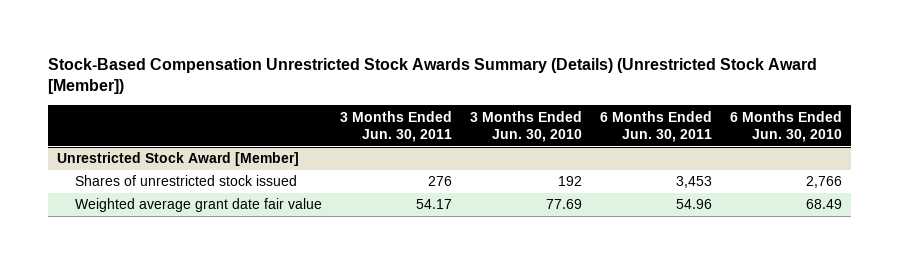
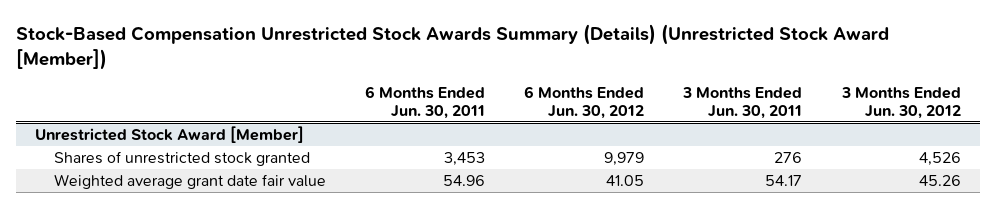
- | 3 Months Ended Jun. 30, 2011 | 3 Months Ended Jun. 30, 2010 | 6 Months Ended Jun. 30, 2011 | 6 Months Ended Jun. 30, 2010
+ | 6 Months Ended Jun. 30, 2011 | 6 Months Ended Jun. 30, 2012 | 3 Months Ended Jun. 30, 2011 | 3 Months Ended Jun. 30, 2012
@ Unrestricted Stock Award [Member]
- Shares of unrestricted stock issued | 276 | 192 | 3,453 | 2,766
+ Shares of unrestricted stock granted | 3,453 | 9,979 | 276 | 4,526

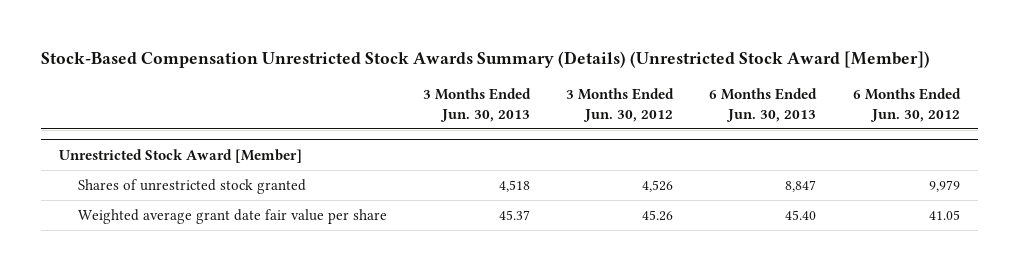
- | 6 Months Ended Jun. 30, 2011 | 6 Months Ended Jun. 30, 2012 | 3 Months Ended Jun. 30, 2011 | 3 Months Ended Jun. 30, 2012
+ | 3 Months Ended Jun. 30, 2013 | 3 Months Ended Jun. 30, 2012 | 6 Months Ended Jun. 30, 2013 | 6 Months Ended Jun. 30, 2012
@ Unrestricted Stock Award [Member]
- Weighted average grant date fair value | 54.96 | 41.05 | 54.17 | 45.26
+ Weighted average grant date fair value per share | 45.37 | 45.26 | 45.40 | 41.05

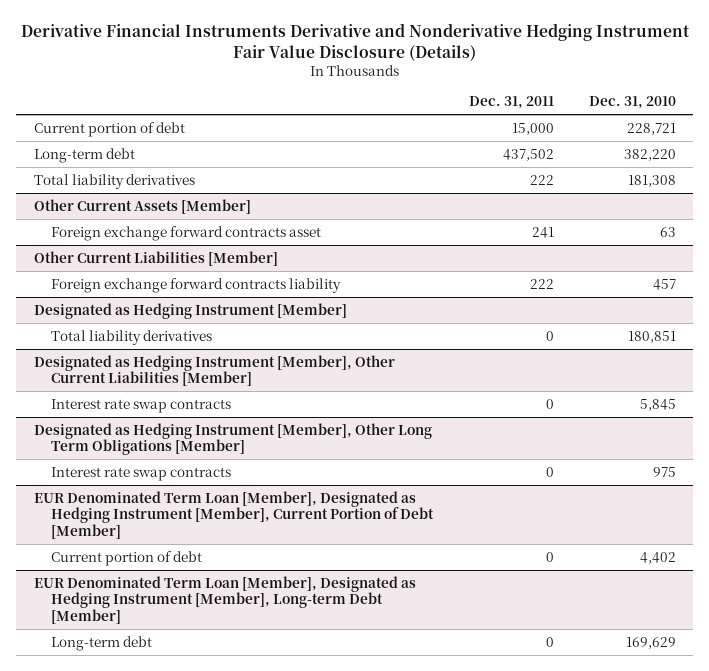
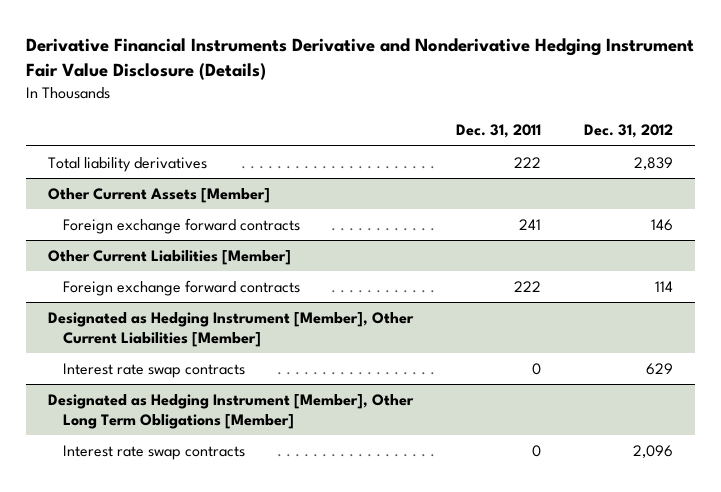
- | Dec. 31, 2011 | Dec. 31, 2010
+ | Dec. 31, 2011 | Dec. 31, 2012
- Current portion of debt | 15,000 | 228,721
- Long-term debt | 437,502 | 382,220
@ Other Current Assets [Member]
- Foreign exchange forward contracts asset | 241 | 63
+ Foreign exchange forward contracts | 241 | 146
@ Other Current Liabilities [Member]
- Foreign exchange forward contracts liability | 222 | 457
- Designated as Hedging Instrument [Member]
- Total liability derivatives | 0 | 180,851
@ Other Current Liabilities [Member]
+ Foreign exchange forward contracts | 222 | 114
- EUR Denominated Term Loan [Member], Designated as Hedging Instrument [Member], Current Portion of Debt [Member]
- Current portion of debt | 0 | 4,402
- EUR Denominated Term Loan [Member], Designated as Hedging Instrument [Member], Long-term Debt [Member]
- Long-term debt | 0 | 169,629

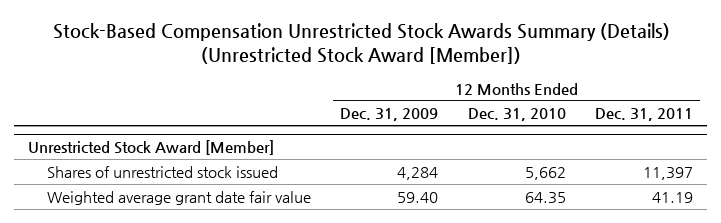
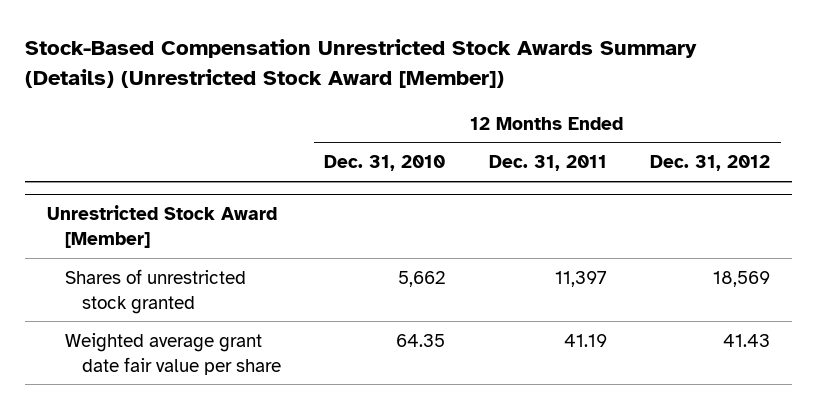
- | 12 Months Ended Dec. 31, 2009 | 12 Months Ended Dec. 31, 2010 | 12 Months Ended Dec. 31, 2011
+ | 12 Months Ended Dec. 31, 2010 | 12 Months Ended Dec. 31, 2011 | 12 Months Ended Dec. 31, 2012
@ Unrestricted Stock Award [Member]
- Shares of unrestricted stock issued | 4,284 | 5,662 | 11,397
- Weighted average grant date fair value | 59.40 | 64.35 | 41.19
+ Shares of unrestricted stock granted | 5,662 | 11,397 | 18,569
+ Weighted average grant date fair value per share | 64.35 | 41.19 | 41.43

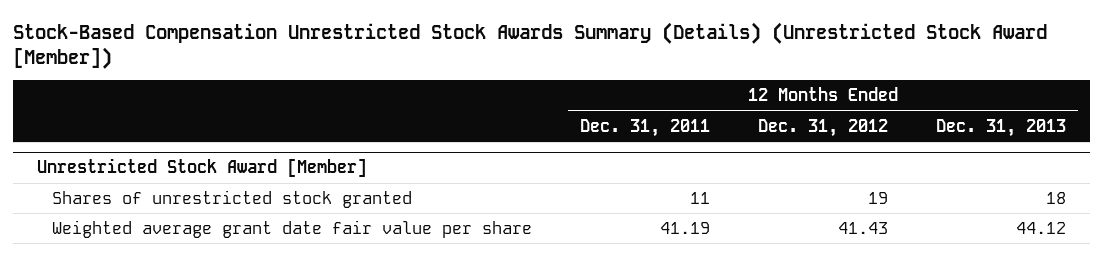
- | 12 Months Ended Dec. 31, 2010 | 12 Months Ended Dec. 31, 2011 | 12 Months Ended Dec. 31, 2012
+ | 12 Months Ended Dec. 31, 2011 | 12 Months Ended Dec. 31, 2012 | 12 Months Ended Dec. 31, 2013
@ Unrestricted Stock Award [Member]
- Shares of unrestricted stock granted | 5,662 | 11,397 | 18,569
+ Shares of unrestricted stock granted | 11 | 19 | 18

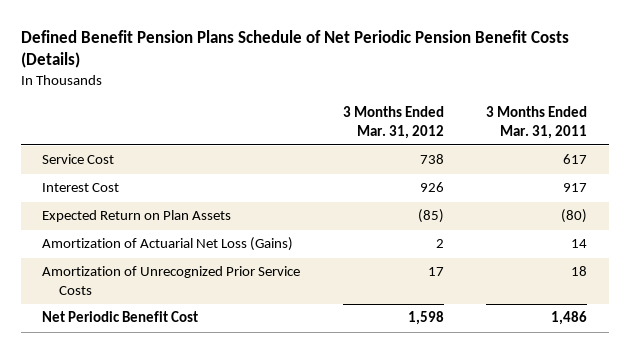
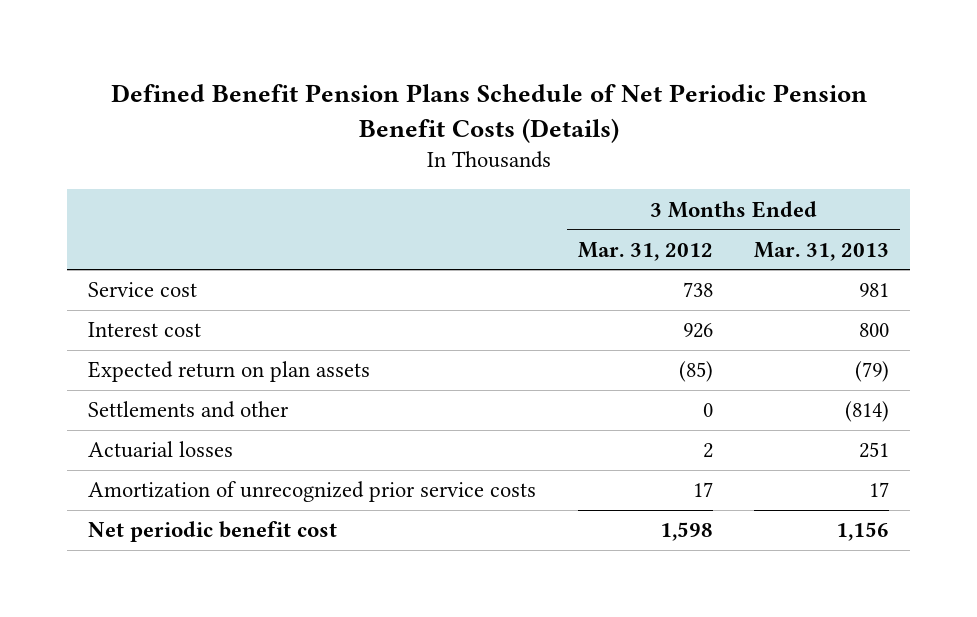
- | 3 Months Ended Mar. 31, 2012 | 3 Months Ended Mar. 31, 2011
+ | 3 Months Ended Mar. 31, 2012 | 3 Months Ended Mar. 31, 2013
- Service Cost | 738 | 617
- Interest Cost | 926 | 917
- Expected Return on Plan Assets | (85) | (80)
- Amortization of Actuarial Net Loss (Gains) | 2 | 14
- Amortization of Unrecognized Prior Service Costs | 17 | 18
- Net Periodic Benefit Cost | 1,598 | 1,486
+ Service cost | 738 | 981
+ Interest cost | 926 | 800
+ Expected return on plan assets | (85) | (79)
+ Settlements and other | 0 | (814)
+ Actuarial losses | 2 | 251
+ Amortization of unrecognized prior service costs | 17 | 17
+ Net periodic benefit cost | 1,598 | 1,156

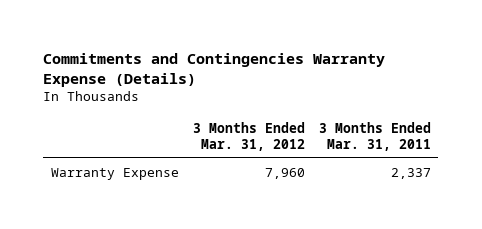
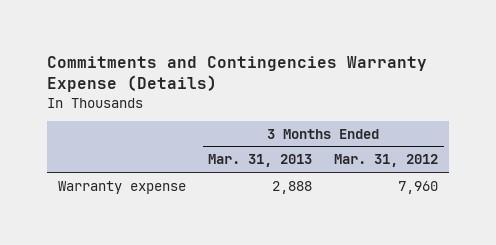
- | 3 Months Ended Mar. 31, 2012 | 3 Months Ended Mar. 31, 2011
+ | 3 Months Ended Mar. 31, 2013 | 3 Months Ended Mar. 31, 2012
- Warranty Expense | 7,960 | 2,337
+ Warranty expense | 2,888 | 7,960

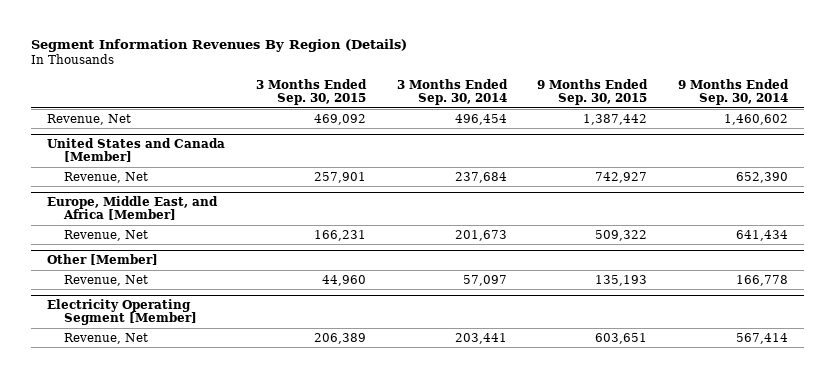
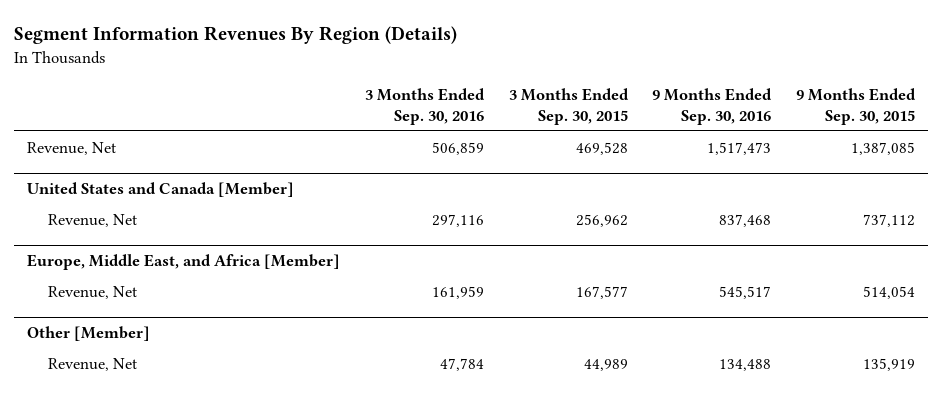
- | 3 Months Ended Sep. 30, 2015 | 3 Months Ended Sep. 30, 2014 | 9 Months Ended Sep. 30, 2015 | 9 Months Ended Sep. 30, 2014
+ | 3 Months Ended Sep. 30, 2016 | 3 Months Ended Sep. 30, 2015 | 9 Months Ended Sep. 30, 2016 | 9 Months Ended Sep. 30, 2015
- Revenue, Net | 469,092 | 496,454 | 1,387,442 | 1,460,602
+ Revenue, Net | 506,859 | 469,528 | 1,517,473 | 1,387,085
@ United States and Canada [Member]
- Revenue, Net | 257,901 | 237,684 | 742,927 | 652,390
+ Revenue, Net | 297,116 | 256,962 | 837,468 | 737,112
@ Europe, Middle East, and Africa [Member]
- Revenue, Net | 166,231 | 201,673 | 509,322 | 641,434
+ Revenue, Net | 161,959 | 167,577 | 545,517 | 514,054
@ Other [Member]
- Revenue, Net | 44,960 | 57,097 | 135,193 | 166,778
- Electricity Operating Segment [Member]
- Revenue, Net | 206,389 | 203,441 | 603,651 | 567,414
@ Other [Member]
+ Revenue, Net | 47,784 | 44,989 | 134,488 | 135,919

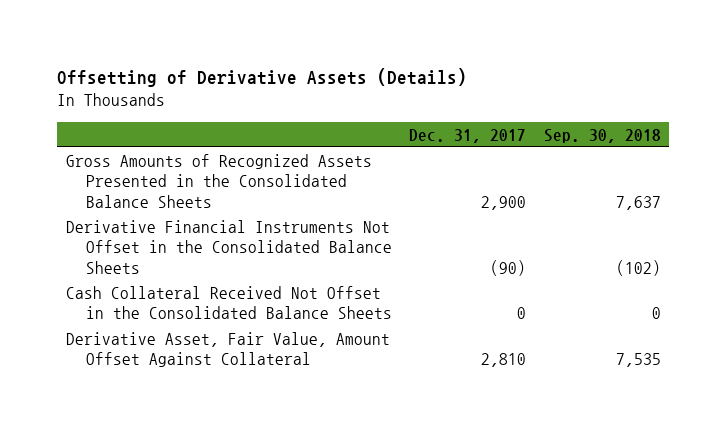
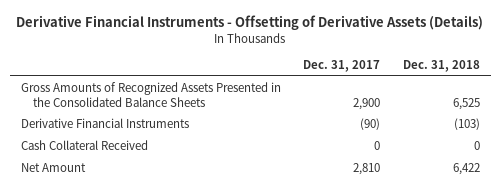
- Offsetting of Derivative Assets (Details)
+ Derivative Financial Instruments - Offsetting of Derivative Assets (Details)
- | Dec. 31, 2017 | Sep. 30, 2018
+ | Dec. 31, 2017 | Dec. 31, 2018
- Derivative Financial Instruments Not Offset in the Consolidated Balance Sheets | (90) | (102)
- Cash Collateral Received Not Offset in the Consolidated Balance Sheets | 0 | 0
- Derivative Asset, Fair Value, Amount Offset Against Collateral | 2,810 | 7,535
+ Derivative Financial Instruments | (90) | (103)
+ Cash Collateral Received | 0 | 0
+ Net Amount | 2,810 | 6,422

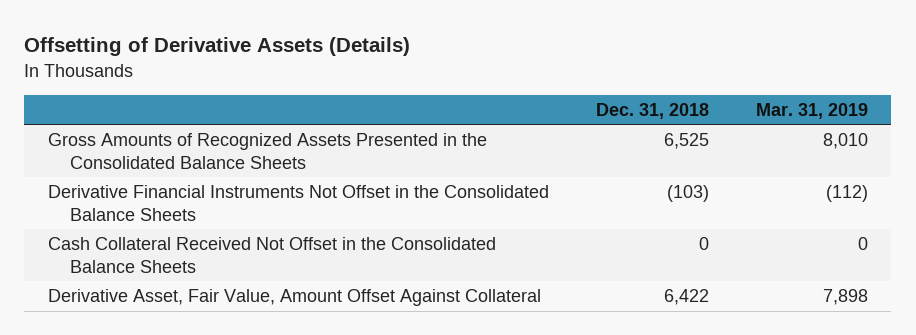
- Derivative Financial Instruments - Offsetting of Derivative Assets (Details)
+ Offsetting of Derivative Assets (Details)
- | Dec. 31, 2017 | Dec. 31, 2018
+ | Dec. 31, 2018 | Mar. 31, 2019
- Derivative Financial Instruments | (90) | (103)
- Cash Collateral Received | 0 | 0
- Net Amount | 2,810 | 6,422
+ Derivative Financial Instruments Not Offset in the Consolidated Balance Sheets | (103) | (112)
+ Cash Collateral Received Not Offset in the Consolidated Balance Sheets | 0 | 0
+ Derivative Asset, Fair Value, Amount Offset Against Collateral | 6,422 | 7,898

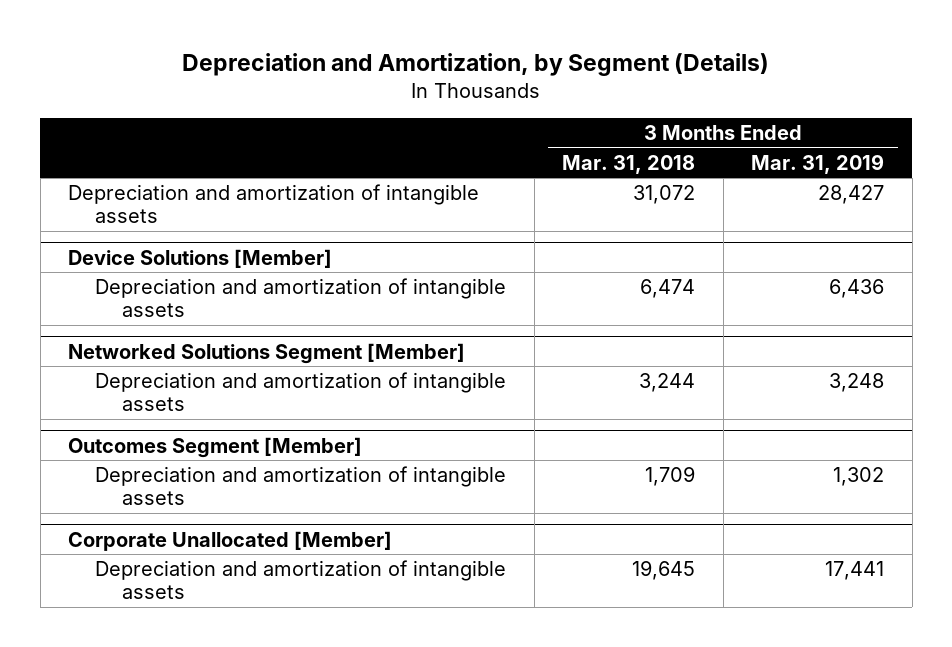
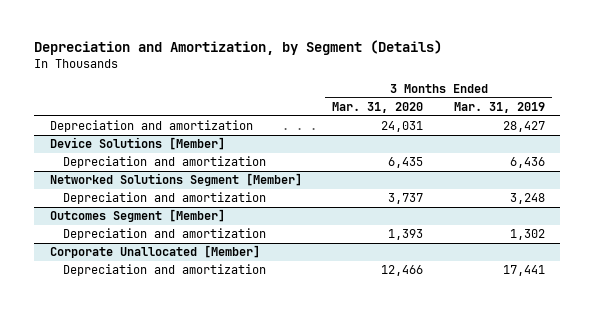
- | 3 Months Ended Mar. 31, 2018 | 3 Months Ended Mar. 31, 2019
+ | 3 Months Ended Mar. 31, 2020 | 3 Months Ended Mar. 31, 2019
- Depreciation and amortization of intangible assets | 31,072 | 28,427
+ Depreciation and amortization | 24,031 | 28,427
@ Device Solutions [Member]
- Depreciation and amortization of intangible assets | 6,474 | 6,436
+ Depreciation and amortization | 6,435 | 6,436
@ Networked Solutions Segment [Member]
- Depreciation and amortization of intangible assets | 3,244 | 3,248
+ Depreciation and amortization | 3,737 | 3,248
@ Outcomes Segment [Member]
- Depreciation and amortization of intangible assets | 1,709 | 1,302
+ Depreciation and amortization | 1,393 | 1,302
@ Corporate Unallocated [Member]
- Depreciation and amortization of intangible assets | 19,645 | 17,441
+ Depreciation and amortization | 12,466 | 17,441

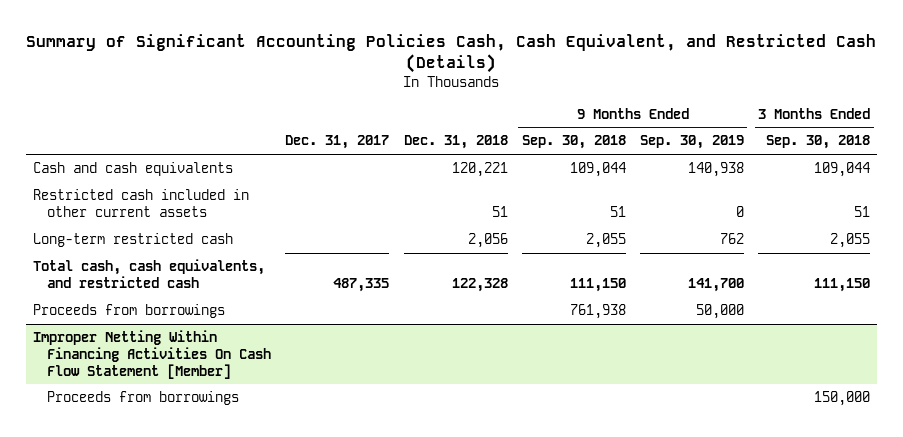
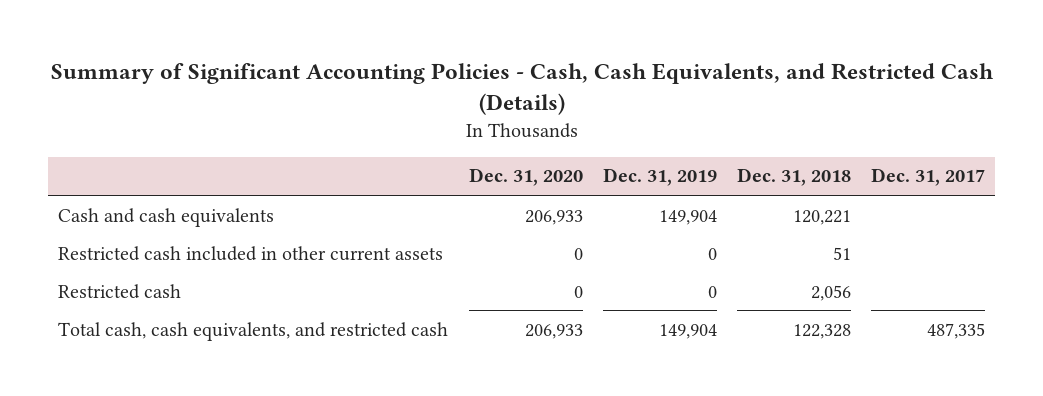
- Summary of Significant Accounting Policies Cash, Cash Equivalent, and Restricted Cash (Details)
+ Summary of Significant Accounting Policies - Cash, Cash Equivalents, and Restricted Cash (Details)
- | Dec. 31, 2017 | Dec. 31, 2018 | 9 Months Ended Sep. 30, 2018 | 9 Months Ended Sep. 30, 2019 | 3 Months Ended Sep. 30, 2018
+ | Dec. 31, 2020 | Dec. 31, 2019 | Dec. 31, 2018 | Dec. 31, 2017
- Long-term restricted cash | | 2,056 | 2,055 | 762 | 2,055
+ Restricted cash | 0 | 0 | 2,056 |
- Proceeds from borrowings | | | 761,938 | 50,000 |
- Improper Netting Within Financing Activities On Cash Flow Statement [Member]
- Proceeds from borrowings | | | | | 150,000

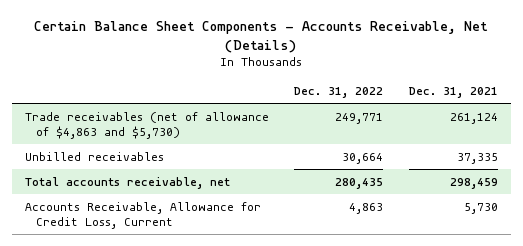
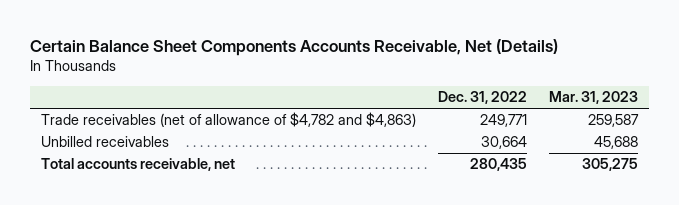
- Certain Balance Sheet Components - Accounts Receivable, Net (Details)
+ Certain Balance Sheet Components Accounts Receivable, Net (Details)
- | Dec. 31, 2022 | Dec. 31, 2021
+ | Dec. 31, 2022 | Mar. 31, 2023
- Trade receivables (net of allowance of $4,863 and $5,730) | 249,771 | 261,124
+ Trade receivables (net of allowance of $4,782 and $4,863) | 249,771 | 259,587
- Accounts Receivable, Allowance for Credit Loss, Current | 4,863 | 5,730

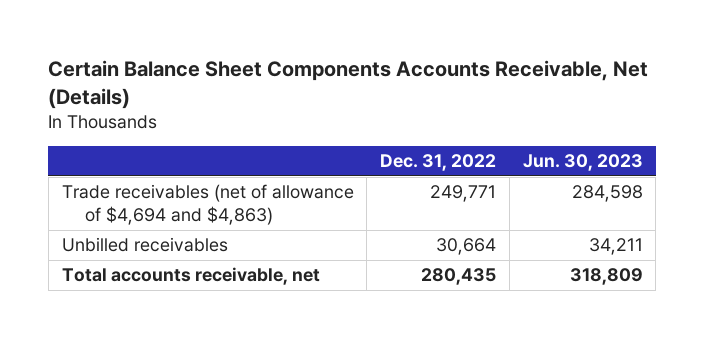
- | Dec. 31, 2022 | Mar. 31, 2023
+ | Dec. 31, 2022 | Jun. 30, 2023
- Trade receivables (net of allowance of $4,782 and $4,863) | 249,771 | 259,587
+ Trade receivables (net of allowance of $4,694 and $4,863) | 249,771 | 284,598

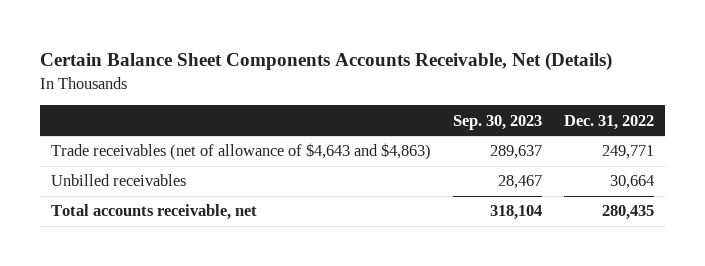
- | Dec. 31, 2022 | Jun. 30, 2023
+ | Sep. 30, 2023 | Dec. 31, 2022
- Trade receivables (net of allowance of $4,694 and $4,863) | 249,771 | 284,598
+ Trade receivables (net of allowance of $4,643 and $4,863) | 289,637 | 249,771

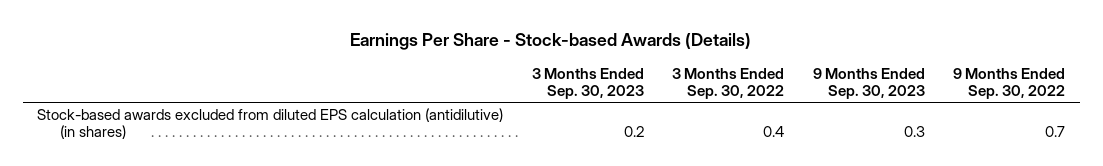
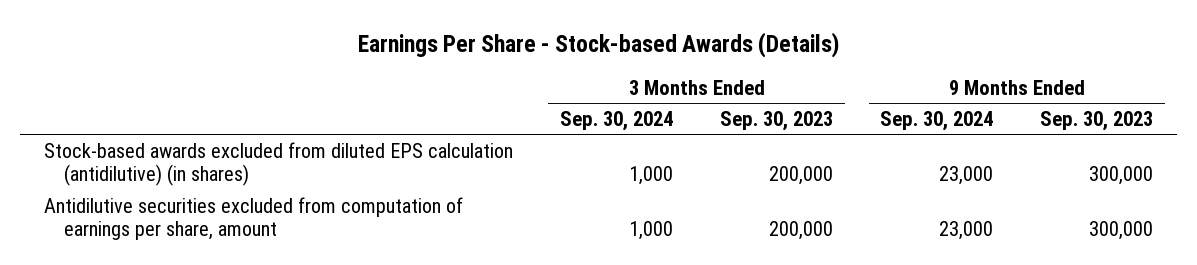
- | 3 Months Ended Sep. 30, 2023 | 3 Months Ended Sep. 30, 2022 | 9 Months Ended Sep. 30, 2023 | 9 Months Ended Sep. 30, 2022
+ | 3 Months Ended Sep. 30, 2024 | 3 Months Ended Sep. 30, 2023 | 9 Months Ended Sep. 30, 2024 | 9 Months Ended Sep. 30, 2023
- Stock-based awards excluded from diluted EPS calculation (antidilutive) (in shares) | 0.2 | 0.4 | 0.3 | 0.7
+ Stock-based awards excluded from diluted EPS calculation (antidilutive) (in shares) | 1,000 | 200,000 | 23,000 | 300,000
+ Antidilutive securities excluded from computation of earnings per share, amount | 1,000 | 200,000 | 23,000 | 300,000

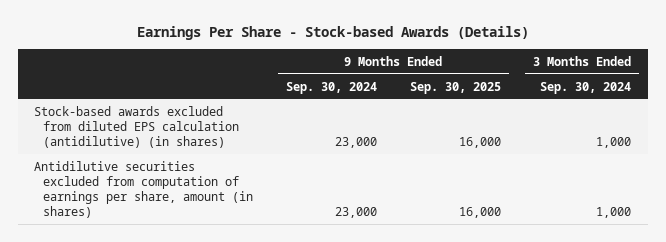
- | 3 Months Ended Sep. 30, 2024 | 3 Months Ended Sep. 30, 2023 | 9 Months Ended Sep. 30, 2024 | 9 Months Ended Sep. 30, 2023
+ | 9 Months Ended Sep. 30, 2024 | 9 Months Ended Sep. 30, 2025 | 3 Months Ended Sep. 30, 2024
- Antidilutive securities excluded from computation of earnings per share, amount | 1,000 | 200,000 | 23,000 | 300,000
+ Antidilutive securities excluded from computation of earnings per share, amount (in shares) | 23,000 | 16,000 | 1,000

